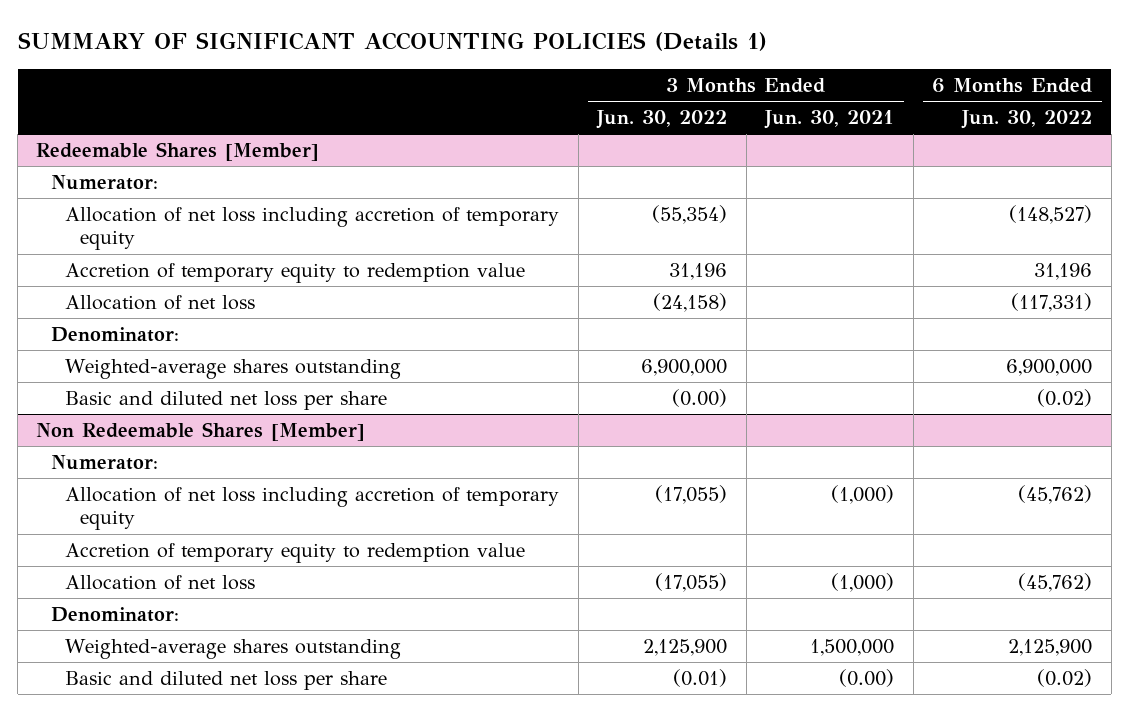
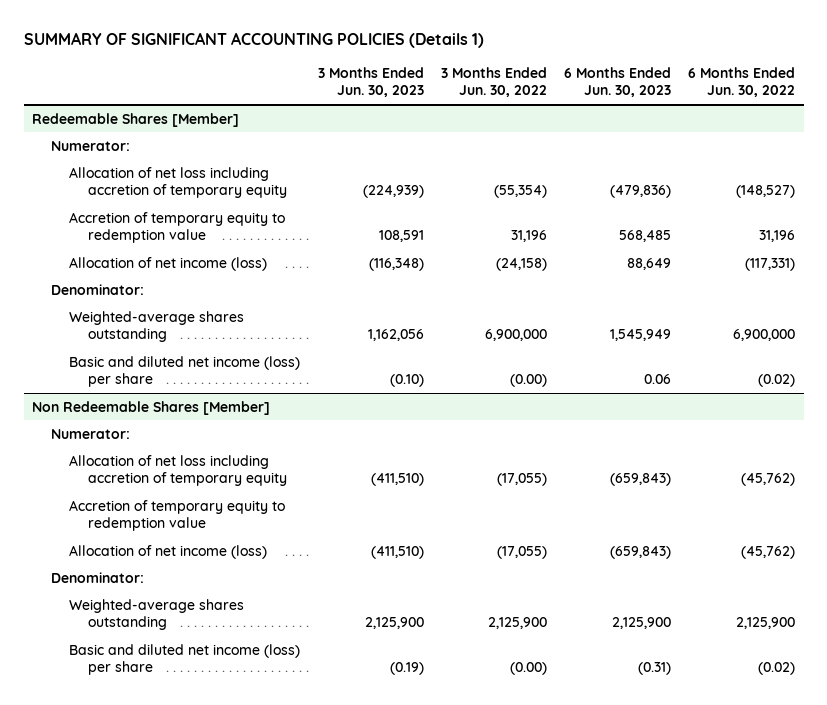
- | 3 Months Ended Jun. 30, 2022 | 3 Months Ended Jun. 30, 2021 | 6 Months Ended Jun. 30, 2022
+ | 3 Months Ended Jun. 30, 2023 | 3 Months Ended Jun. 30, 2022 | 6 Months Ended Jun. 30, 2023 | 6 Months Ended Jun. 30, 2022
@ Redeemable Shares [Member]
- Allocation of net loss | (24,158) | | (117,331)
+ Allocation of net income (loss) | (116,348) | (24,158) | 88,649 | (117,331)
- Basic and diluted net loss per share | (0.00) | | (0.02)
+ Basic and diluted net income (loss) per share | (0.10) | (0.00) | 0.06 | (0.02)
@ Non Redeemable Shares [Member]
- Allocation of net loss | (17,055) | (1,000) | (45,762)
+ Allocation of net income (loss) | (411,510) | (17,055) | (659,843) | (45,762)
- Basic and diluted net loss per share | (0.01) | (0.00) | (0.02)
+ Basic and diluted net income (loss) per share | (0.19) | (0.00) | (0.31) | (0.02)

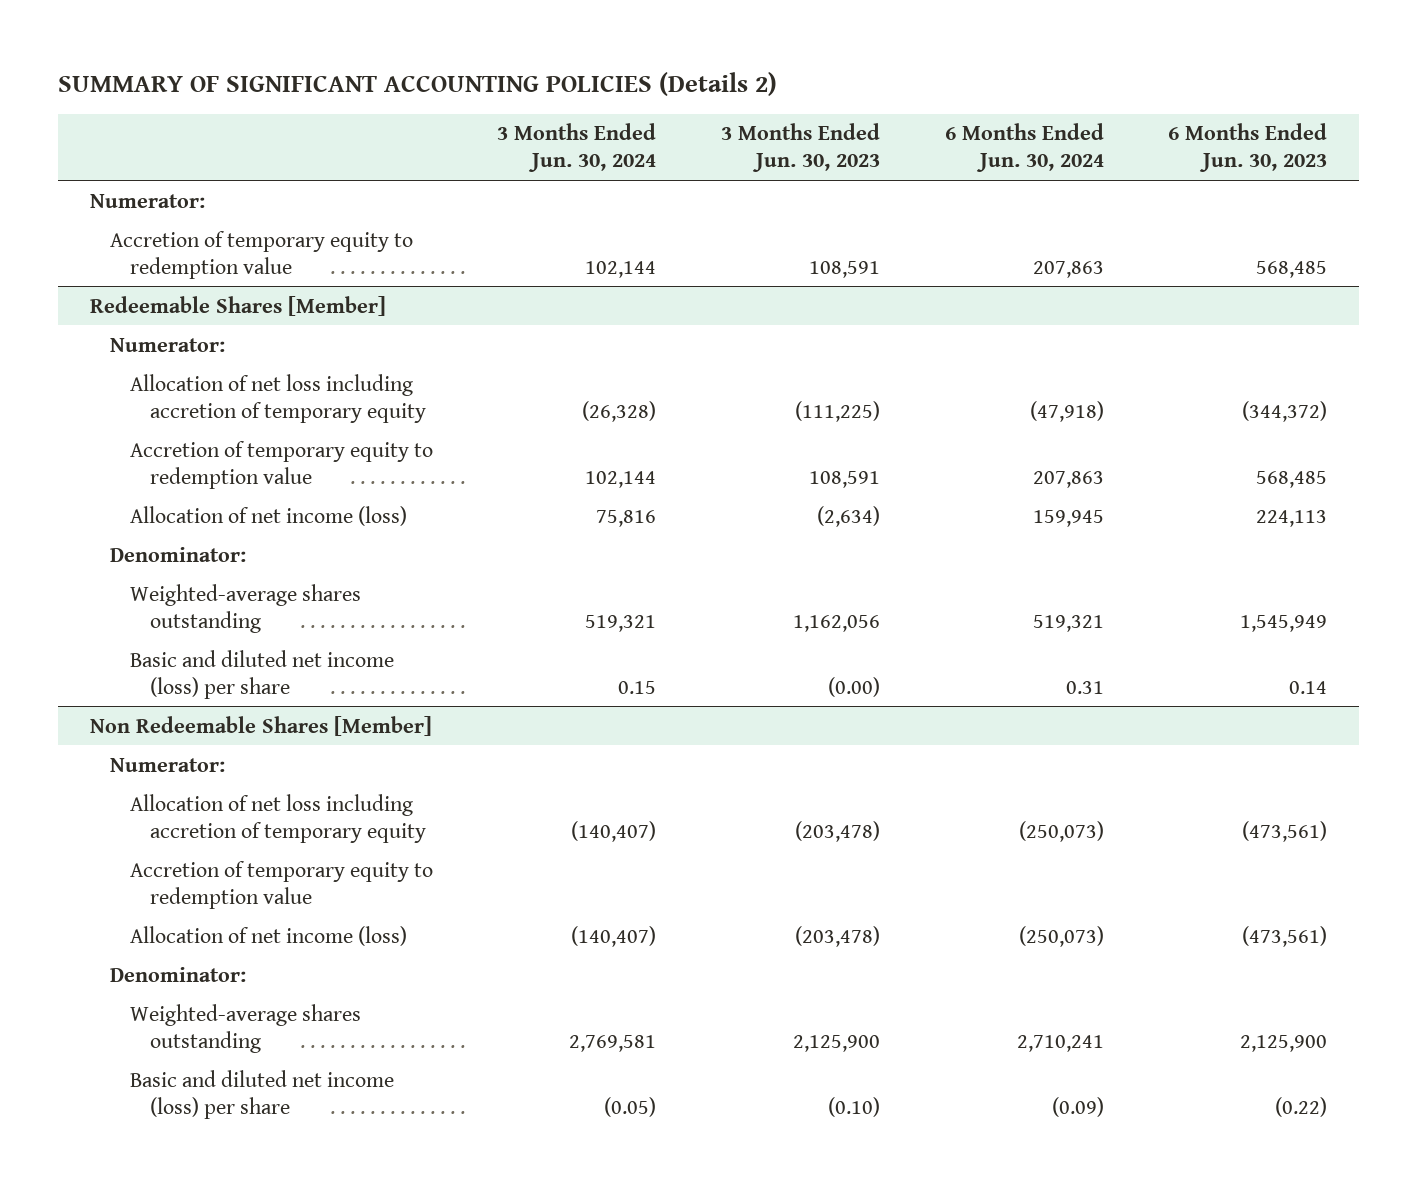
- SUMMARY OF SIGNIFICANT ACCOUNTING POLICIES (Details 1)
+ SUMMARY OF SIGNIFICANT ACCOUNTING POLICIES (Details 2)
- | 3 Months Ended Jun. 30, 2023 | 3 Months Ended Jun. 30, 2022 | 6 Months Ended Jun. 30, 2023 | 6 Months Ended Jun. 30, 2022
+ | 3 Months Ended Jun. 30, 2024 | 3 Months Ended Jun. 30, 2023 | 6 Months Ended Jun. 30, 2024 | 6 Months Ended Jun. 30, 2023
+ Numerator:
+ Accretion of temporary equity to redemption value | 102,144 | 108,591 | 207,863 | 568,485
@ Redeemable Shares [Member]
- Allocation of net loss including accretion of temporary equity | (224,939) | (55,354) | (479,836) | (148,527)
+ Allocation of net loss including accretion of temporary equity | (26,328) | (111,225) | (47,918) | (344,372)
- Allocation of net income (loss) | (116,348) | (24,158) | 88,649 | (117,331)
+ Allocation of net income (loss) | 75,816 | (2,634) | 159,945 | 224,113
- Basic and diluted net income (loss) per share | (0.10) | (0.00) | 0.06 | (0.02)
+ Basic and diluted net income (loss) per share | 0.15 | (0.00) | 0.31 | 0.14
@ Non Redeemable Shares [Member]
- Allocation of net loss including accretion of temporary equity | (411,510) | (17,055) | (659,843) | (45,762)
+ Allocation of net loss including accretion of temporary equity | (140,407) | (203,478) | (250,073) | (473,561)
- Allocation of net income (loss) | (411,510) | (17,055) | (659,843) | (45,762)
+ Allocation of net income (loss) | (140,407) | (203,478) | (250,073) | (473,561)
- Basic and diluted net income (loss) per share | (0.19) | (0.00) | (0.31) | (0.02)
+ Basic and diluted net income (loss) per share | (0.05) | (0.10) | (0.09) | (0.22)

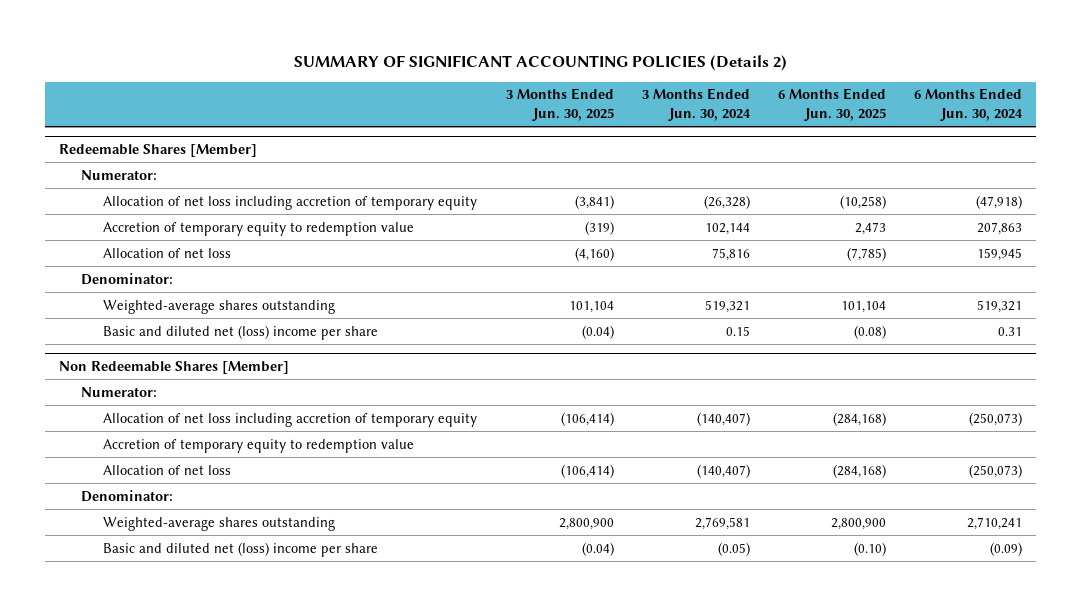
- | 3 Months Ended Jun. 30, 2024 | 3 Months Ended Jun. 30, 2023 | 6 Months Ended Jun. 30, 2024 | 6 Months Ended Jun. 30, 2023
+ | 3 Months Ended Jun. 30, 2025 | 3 Months Ended Jun. 30, 2024 | 6 Months Ended Jun. 30, 2025 | 6 Months Ended Jun. 30, 2024
- Numerator:
- Accretion of temporary equity to redemption value | 102,144 | 108,591 | 207,863 | 568,485
@ Redeemable Shares [Member]
- Allocation of net income (loss) | 75,816 | (2,634) | 159,945 | 224,113
+ Allocation of net loss | (4,160) | 75,816 | (7,785) | 159,945
- Basic and diluted net income (loss) per share | 0.15 | (0.00) | 0.31 | 0.14
+ Basic and diluted net (loss) income per share | (0.04) | 0.15 | (0.08) | 0.31
@ Non Redeemable Shares [Member]
- Allocation of net income (loss) | (140,407) | (203,478) | (250,073) | (473,561)
+ Allocation of net loss | (106,414) | (140,407) | (284,168) | (250,073)
- Basic and diluted net income (loss) per share | (0.05) | (0.10) | (0.09) | (0.22)
+ Basic and diluted net (loss) income per share | (0.04) | (0.05) | (0.10) | (0.09)

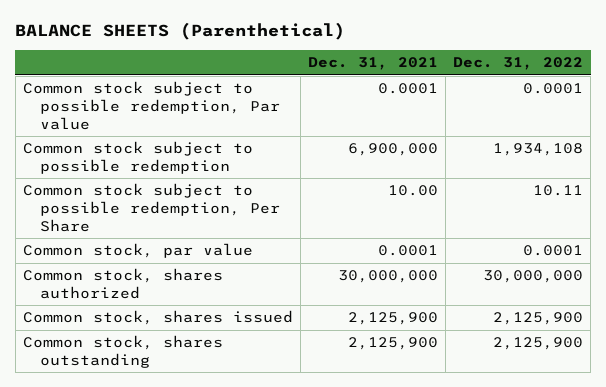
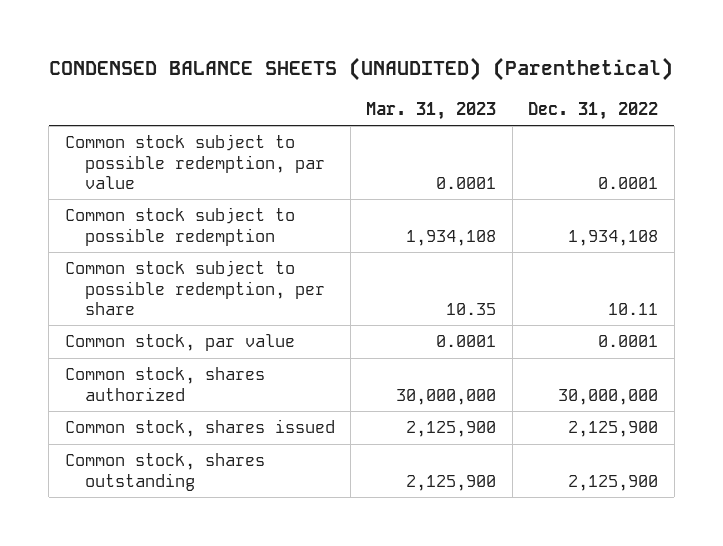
- BALANCE SHEETS (Parenthetical)
+ CONDENSED BALANCE SHEETS (UNAUDITED) (Parenthetical)
- | Dec. 31, 2021 | Dec. 31, 2022
+ | Mar. 31, 2023 | Dec. 31, 2022
- Common stock subject to possible redemption, Par value | 0.0001 | 0.0001
+ Common stock subject to possible redemption, par value | 0.0001 | 0.0001
- Common stock subject to possible redemption, Per Share | 10.00 | 10.11
+ Common stock subject to possible redemption, per share | 10.35 | 10.11

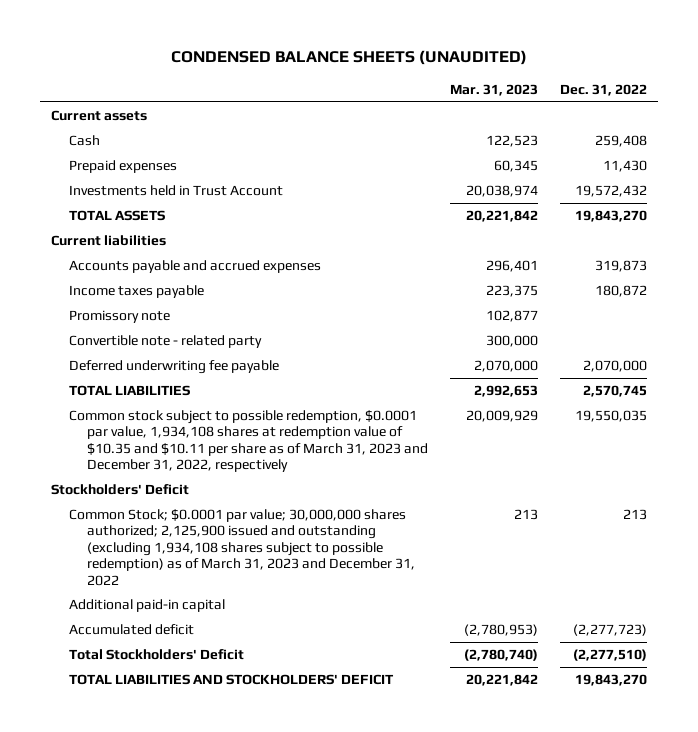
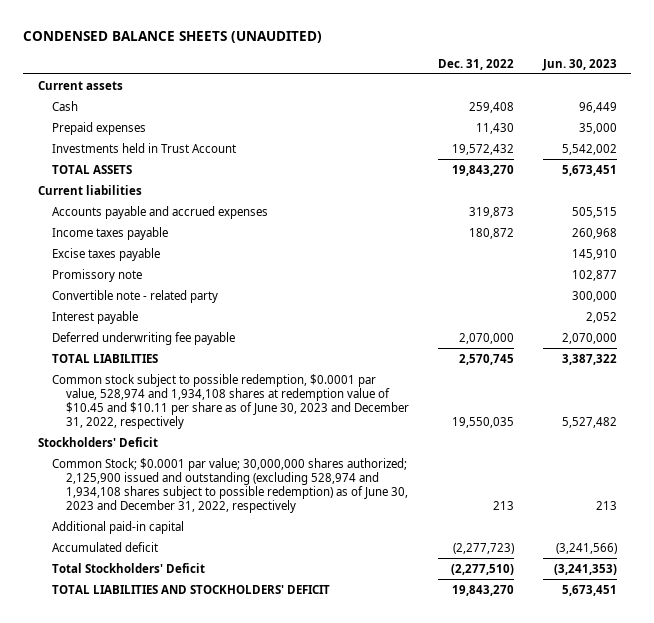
- | Mar. 31, 2023 | Dec. 31, 2022
+ | Dec. 31, 2022 | Jun. 30, 2023
+ Excise taxes payable | | 145,910
+ Interest payable | | 2,052
- Common stock subject to possible redemption, $0.0001 par value, 1,934,108 shares at redemption value of $10.35 and $10.11 per share as of March 31, 2023 and December 31, 2022, respectively | 20,009,929 | 19,550,035
+ Common stock subject to possible redemption, $0.0001 par value, 528,974 and 1,934,108 shares at redemption value of $10.45 and $10.11 per share as of June 30, 2023 and December 31, 2022, respectively | 19,550,035 | 5,527,482
- Common Stock; $0.0001 par value; 30,000,000 shares authorized; 2,125,900 issued and outstanding (excluding 1,934,108 shares subject to possible redemption) as of March 31, 2023 and December 31, 2022 | 213 | 213
+ Common Stock; $0.0001 par value; 30,000,000 shares authorized; 2,125,900 issued and outstanding (excluding 528,974 and 1,934,108 shares subject to possible redemption) as of June 30, 2023 and December 31, 2022, respectively | 213 | 213

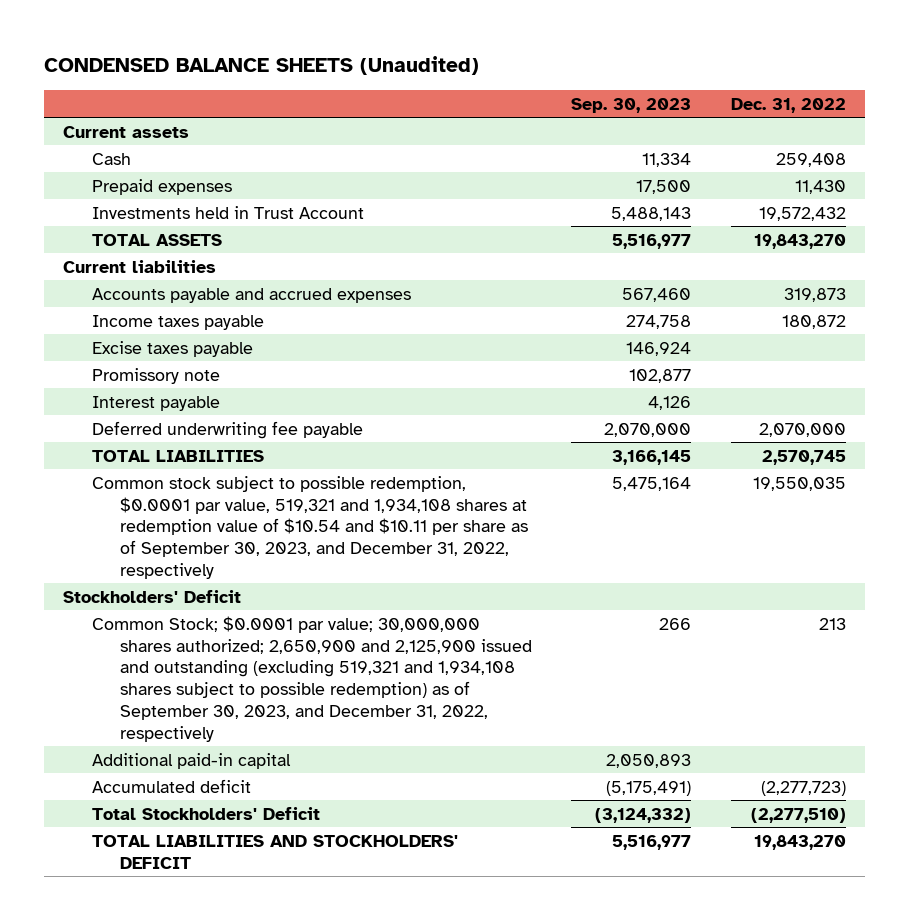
- CONDENSED BALANCE SHEETS (UNAUDITED)
+ CONDENSED BALANCE SHEETS (Unaudited)
- | Dec. 31, 2022 | Jun. 30, 2023
+ | Sep. 30, 2023 | Dec. 31, 2022
- Convertible note - related party | | 300,000
- Common stock subject to possible redemption, $0.0001 par value, 528,974 and 1,934,108 shares at redemption value of $10.45 and $10.11 per share as of June 30, 2023 and December 31, 2022, respectively | 19,550,035 | 5,527,482
+ Common stock subject to possible redemption, $0.0001 par value, 519,321 and 1,934,108 shares at redemption value of $10.54 and $10.11 per share as of September 30, 2023, and December 31, 2022, respectively | 5,475,164 | 19,550,035
- Common Stock; $0.0001 par value; 30,000,000 shares authorized; 2,125,900 issued and outstanding (excluding 528,974 and 1,934,108 shares subject to possible redemption) as of June 30, 2023 and December 31, 2022, respectively | 213 | 213
+ Common Stock; $0.0001 par value; 30,000,000 shares authorized; 2,650,900 and 2,125,900 issued and outstanding (excluding 519,321 and 1,934,108 shares subject to possible redemption) as of September 30, 2023, and December 31, 2022, respectively | 266 | 213

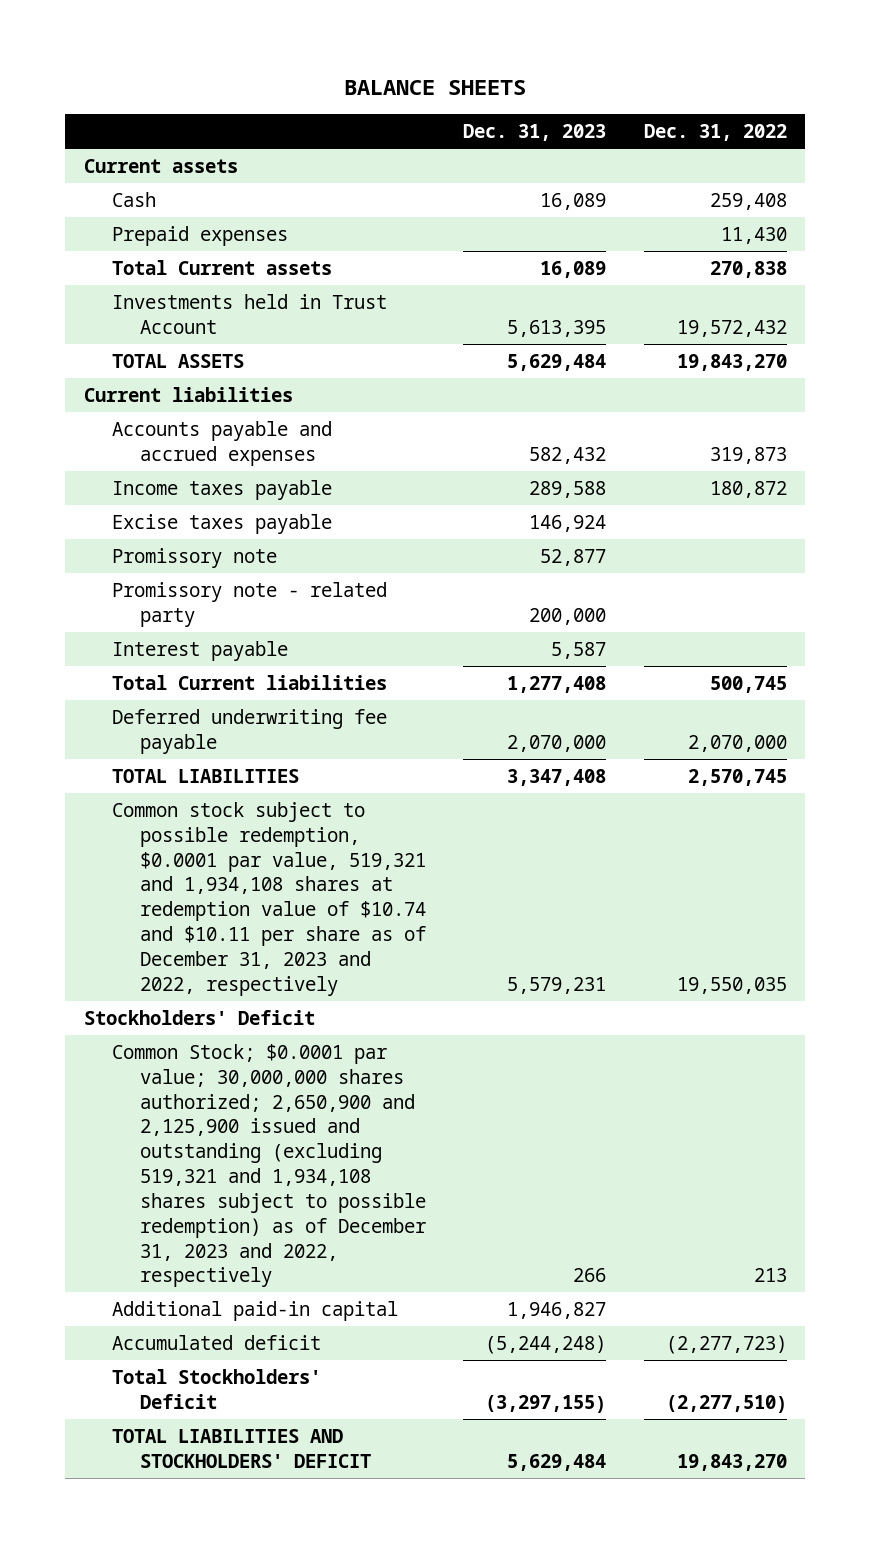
- CONDENSED BALANCE SHEETS (Unaudited)
+ BALANCE SHEETS
- | Sep. 30, 2023 | Dec. 31, 2022
+ | Dec. 31, 2023 | Dec. 31, 2022
+ Total Current assets | 16,089 | 270,838
+ Promissory note - related party | 200,000 |
+ Total Current liabilities | 1,277,408 | 500,745
- Common stock subject to possible redemption, $0.0001 par value, 519,321 and 1,934,108 shares at redemption value of $10.54 and $10.11 per share as of September 30, 2023, and December 31, 2022, respectively | 5,475,164 | 19,550,035
+ Common stock subject to possible redemption, $0.0001 par value, 519,321 and 1,934,108 shares at redemption value of $10.74 and $10.11 per share as of December 31, 2023 and 2022, respectively | 5,579,231 | 19,550,035
- Common Stock; $0.0001 par value; 30,000,000 shares authorized; 2,650,900 and 2,125,900 issued and outstanding (excluding 519,321 and 1,934,108 shares subject to possible redemption) as of September 30, 2023, and December 31, 2022, respectively | 266 | 213
+ Common Stock; $0.0001 par value; 30,000,000 shares authorized; 2,650,900 and 2,125,900 issued and outstanding (excluding 519,321 and 1,934,108 shares subject to possible redemption) as of December 31, 2023 and 2022, respectively | 266 | 213

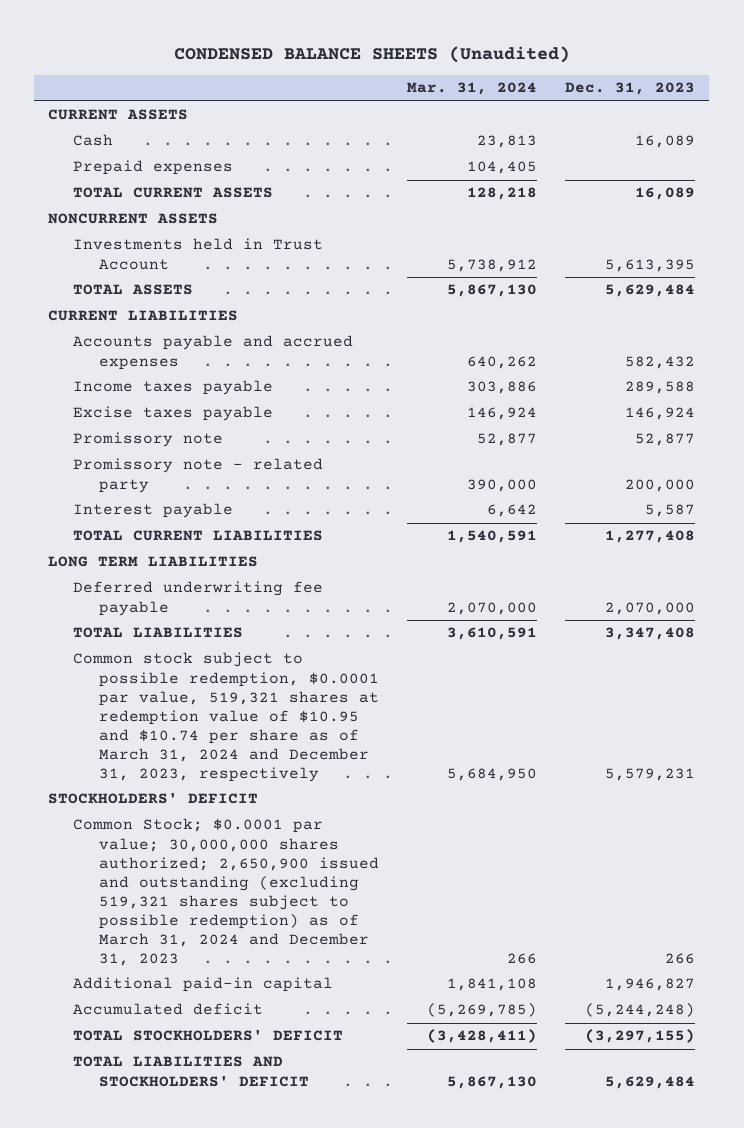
- BALANCE SHEETS
+ CONDENSED BALANCE SHEETS (Unaudited)
- | Dec. 31, 2023 | Dec. 31, 2022
+ | Mar. 31, 2024 | Dec. 31, 2023
- Current assets
+ CURRENT ASSETS
- Total Current assets | 16,089 | 270,838
+ TOTAL CURRENT ASSETS | 128,218 | 16,089
+ NONCURRENT ASSETS
- Current liabilities
+ CURRENT LIABILITIES
- Total Current liabilities | 1,277,408 | 500,745
+ TOTAL CURRENT LIABILITIES | 1,540,591 | 1,277,408
+ LONG TERM LIABILITIES
- Common stock subject to possible redemption, $0.0001 par value, 519,321 and 1,934,108 shares at redemption value of $10.74 and $10.11 per share as of December 31, 2023 and 2022, respectively | 5,579,231 | 19,550,035
- Stockholders' Deficit
- Common Stock; $0.0001 par value; 30,000,000 shares authorized; 2,650,900 and 2,125,900 issued and outstanding (excluding 519,321 and 1,934,108 shares subject to possible redemption) as of December 31, 2023 and 2022, respectively | 266 | 213
+ Common stock subject to possible redemption, $0.0001 par value, 519,321 shares at redemption value of $10.95 and $10.74 per share as of March 31, 2024 and December 31, 2023, respectively | 5,684,950 | 5,579,231
+ STOCKHOLDERS' DEFICIT
+ Common Stock; $0.0001 par value; 30,000,000 shares authorized; 2,650,900 issued and outstanding (excluding 519,321 shares subject to possible redemption) as of March 31, 2024 and December 31, 2023 | 266 | 266
- Total Stockholders' Deficit | (3,297,155) | (2,277,510)
+ TOTAL STOCKHOLDERS' DEFICIT | (3,428,411) | (3,297,155)

